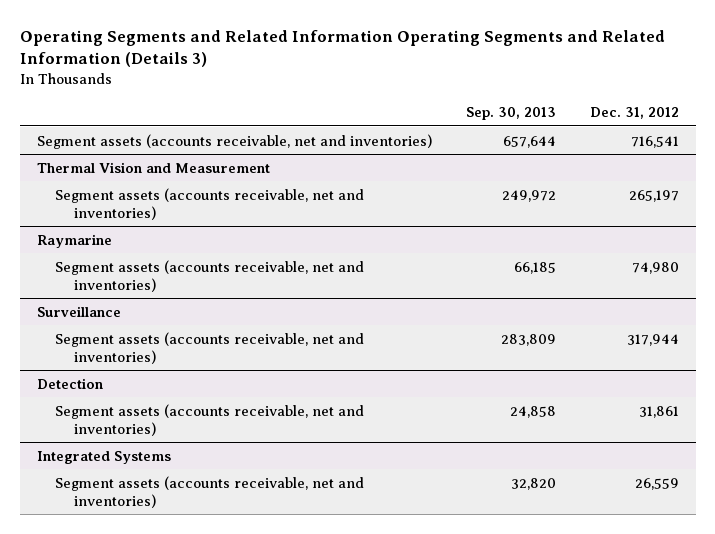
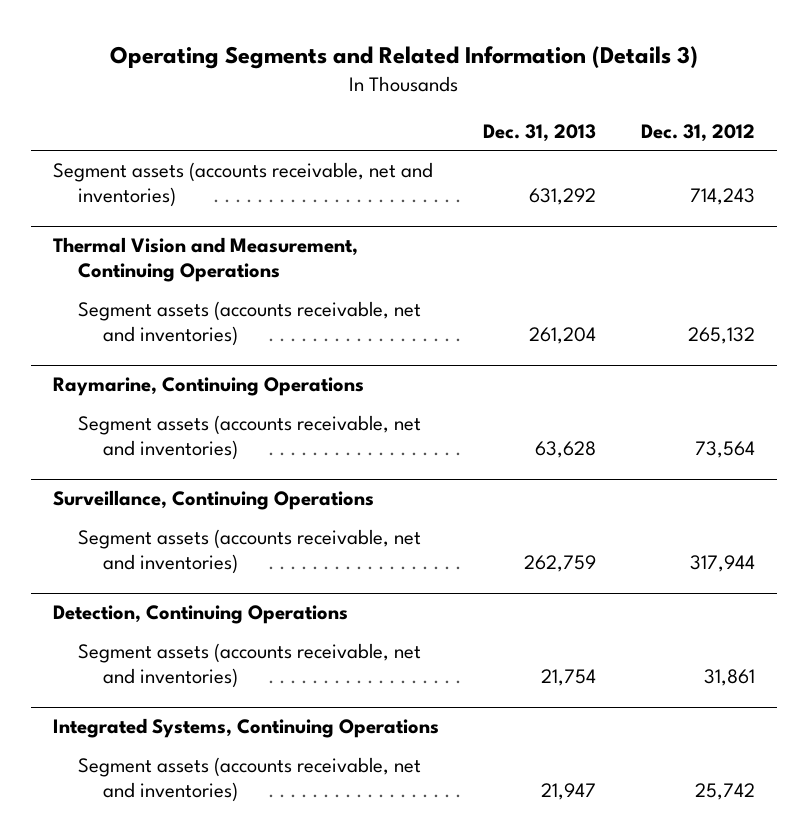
- Operating Segments and Related Information Operating Segments and Related Information (Details 3)
+ Operating Segments and Related Information (Details 3)
- | Sep. 30, 2013 | Dec. 31, 2012
+ | Dec. 31, 2013 | Dec. 31, 2012
- Segment assets (accounts receivable, net and inventories) | 657,644 | 716,541
- Thermal Vision and Measurement
- Segment assets (accounts receivable, net and inventories) | 249,972 | 265,197
- Raymarine
- Segment assets (accounts receivable, net and inventories) | 66,185 | 74,980
- Surveillance
+ Segment assets (accounts receivable, net and inventories) | 631,292 | 714,243
+ Thermal Vision and Measurement, Continuing Operations
+ Segment assets (accounts receivable, net and inventories) | 261,204 | 265,132
+ Raymarine, Continuing Operations
+ Segment assets (accounts receivable, net and inventories) | 63,628 | 73,564
+ Surveillance, Continuing Operations
- Detection
+ Detection, Continuing Operations
- Integrated Systems
- Segment assets (accounts receivable, net and inventories) | 32,820 | 26,559
+ Integrated Systems, Continuing Operations
+ Segment assets (accounts receivable, net and inventories) | 21,947 | 25,742

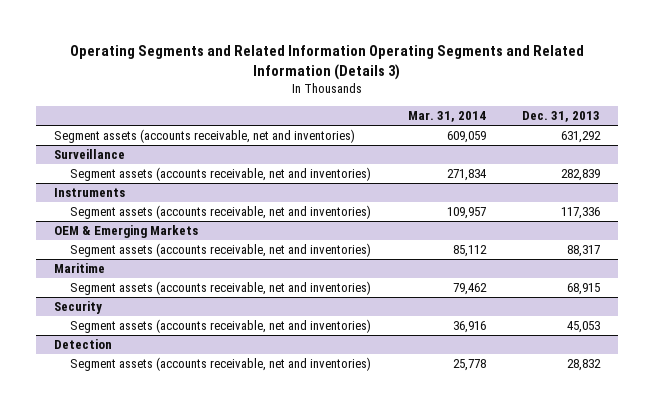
- Operating Segments and Related Information (Details 3)
+ Operating Segments and Related Information Operating Segments and Related Information (Details 3)
- | Dec. 31, 2013 | Dec. 31, 2012
+ | Mar. 31, 2014 | Dec. 31, 2013
- Thermal Vision and Measurement, Continuing Operations
- Segment assets (accounts receivable, net and inventories) | 261,204 | 265,132
- Raymarine, Continuing Operations
- Segment assets (accounts receivable, net and inventories) | 63,628 | 73,564
- Surveillance, Continuing Operations
- Segment assets (accounts receivable, net and inventories) | 262,759 | 317,944
- Detection, Continuing Operations
- Segment assets (accounts receivable, net and inventories) | 21,754 | 31,861
- Integrated Systems, Continuing Operations
- Segment assets (accounts receivable, net and inventories) | 21,947 | 25,742
+ Surveillance
+ Segment assets (accounts receivable, net and inventories) | 271,834 | 282,839
+ Instruments
+ Segment assets (accounts receivable, net and inventories) | 109,957 | 117,336
+ OEM & Emerging Markets
+ Segment assets (accounts receivable, net and inventories) | 85,112 | 88,317
+ Maritime
+ Segment assets (accounts receivable, net and inventories) | 79,462 | 68,915
+ Security
+ Segment assets (accounts receivable, net and inventories) | 36,916 | 45,053
+ Detection
+ Segment assets (accounts receivable, net and inventories) | 25,778 | 28,832

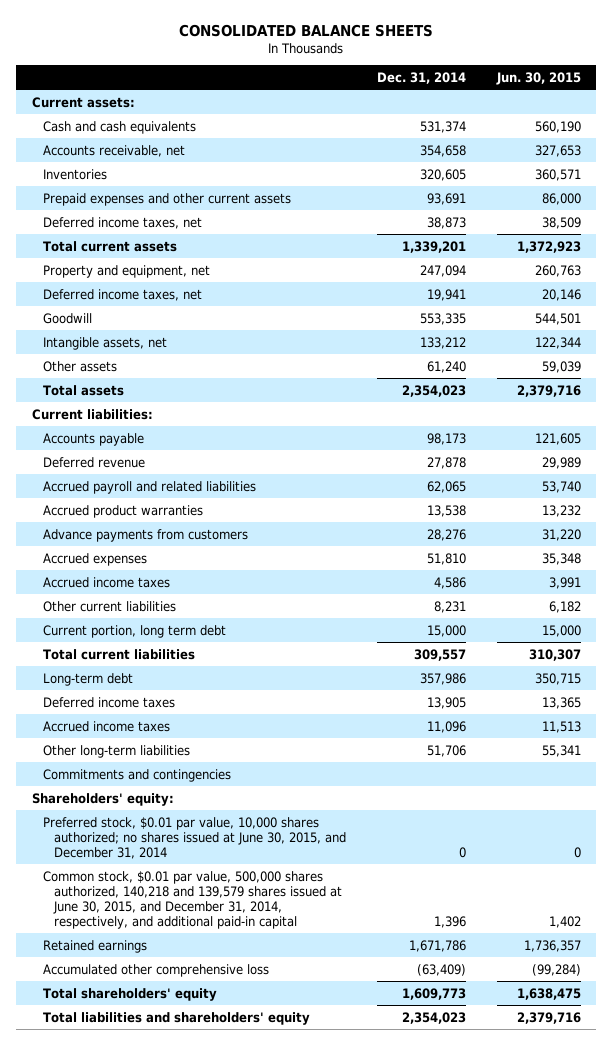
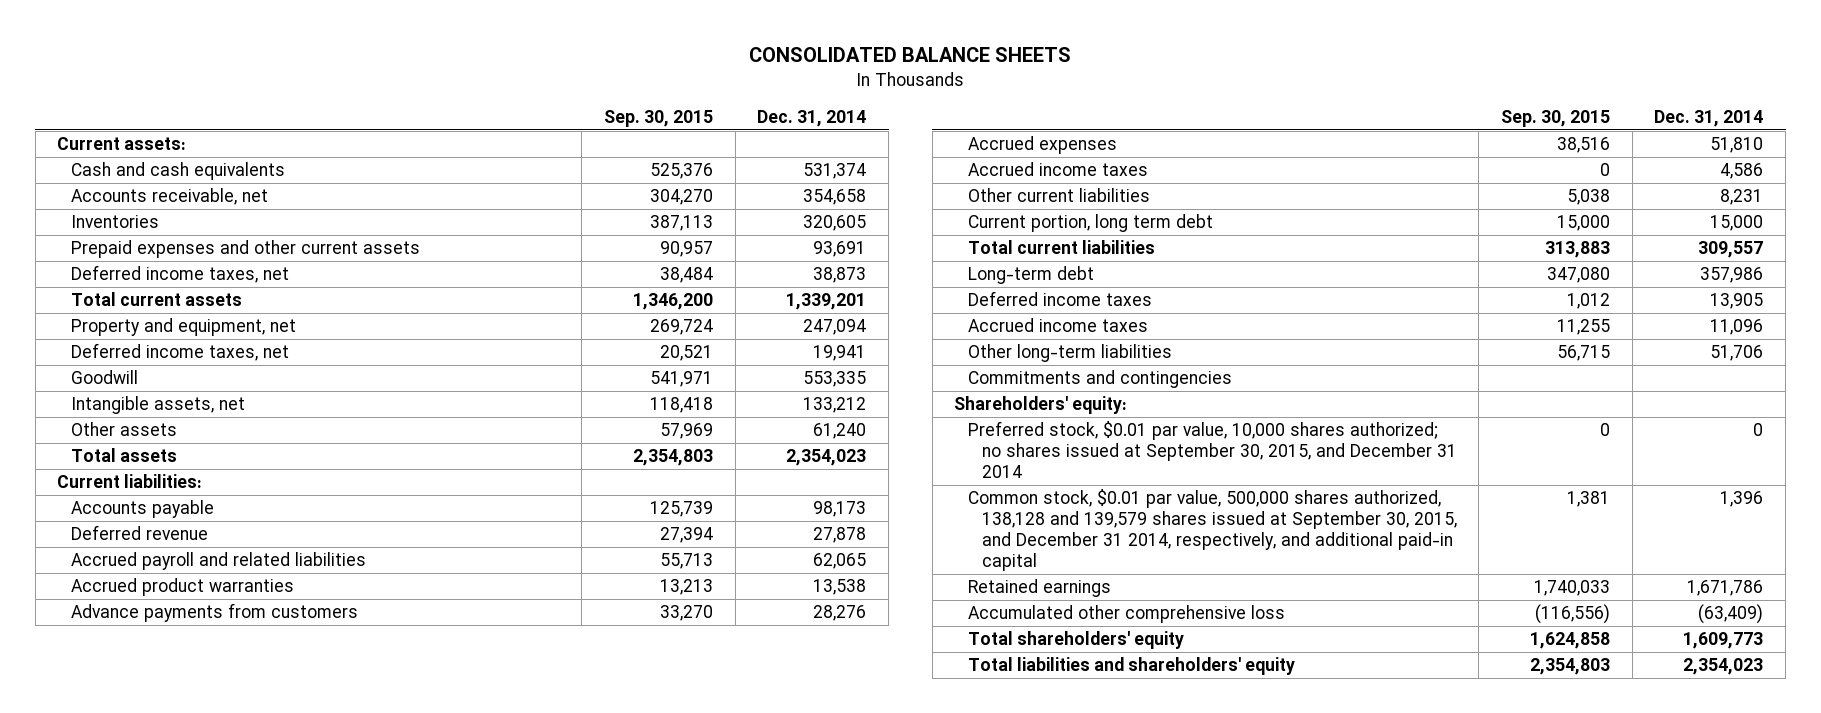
- | Dec. 31, 2014 | Jun. 30, 2015
+ | Sep. 30, 2015 | Dec. 31, 2014
- Preferred stock, $0.01 par value, 10,000 shares authorized; no shares issued at June 30, 2015, and December 31, 2014 | 0 | 0
- Common stock, $0.01 par value, 500,000 shares authorized, 140,218 and 139,579 shares issued at June 30, 2015, and December 31, 2014, respectively, and additional paid-in capital | 1,396 | 1,402
+ Preferred stock, $0.01 par value, 10,000 shares authorized; no shares issued at September 30, 2015, and December 31 2014 | 0 | 0
+ Common stock, $0.01 par value, 500,000 shares authorized, 138,128 and 139,579 shares issued at September 30, 2015, and December 31 2014, respectively, and additional paid-in capital | 1,381 | 1,396

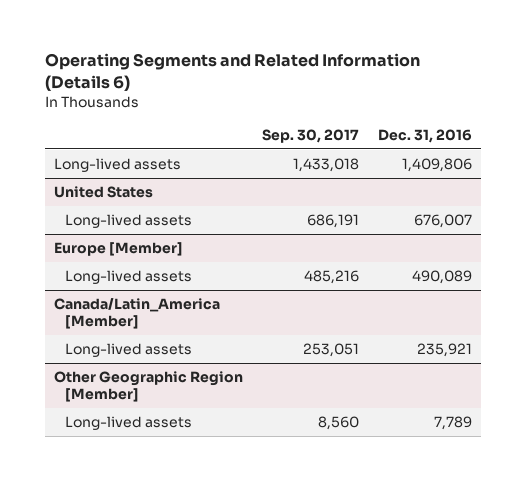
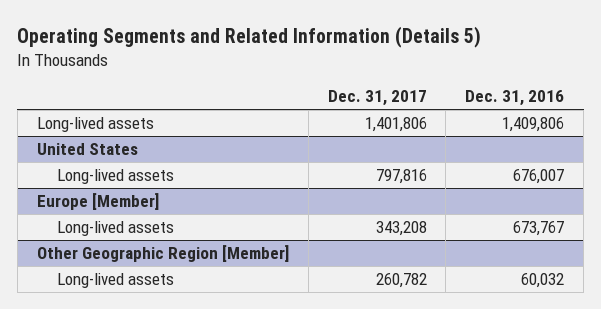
- Operating Segments and Related Information (Details 6)
+ Operating Segments and Related Information (Details 5)
- | Sep. 30, 2017 | Dec. 31, 2016
+ | Dec. 31, 2017 | Dec. 31, 2016
@ Europe [Member]
- Long-lived assets | 485,216 | 490,089
- Canada/Latin_America [Member]
- Long-lived assets | 253,051 | 235,921
@ Europe [Member]
+ Long-lived assets | 343,208 | 673,767
@ Other Geographic Region [Member]
- Long-lived assets | 8,560 | 7,789
+ Long-lived assets | 260,782 | 60,032

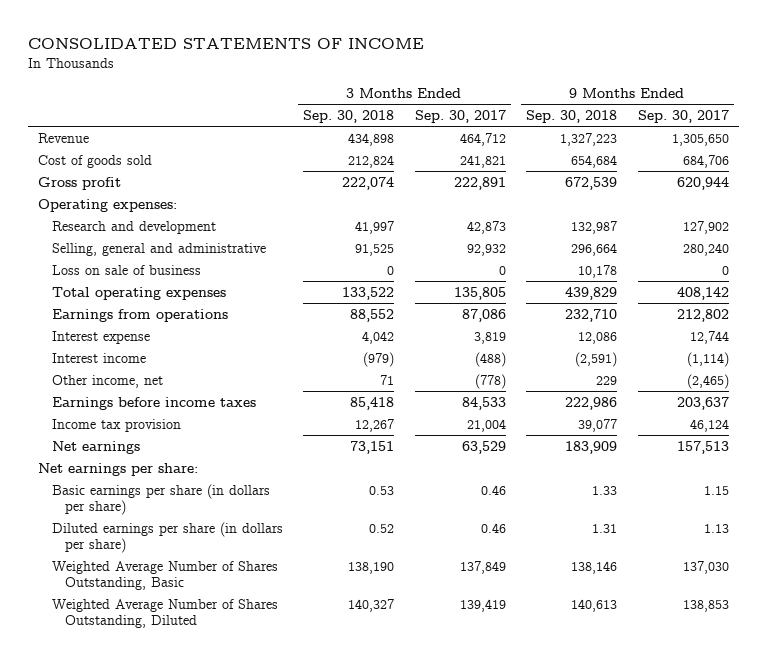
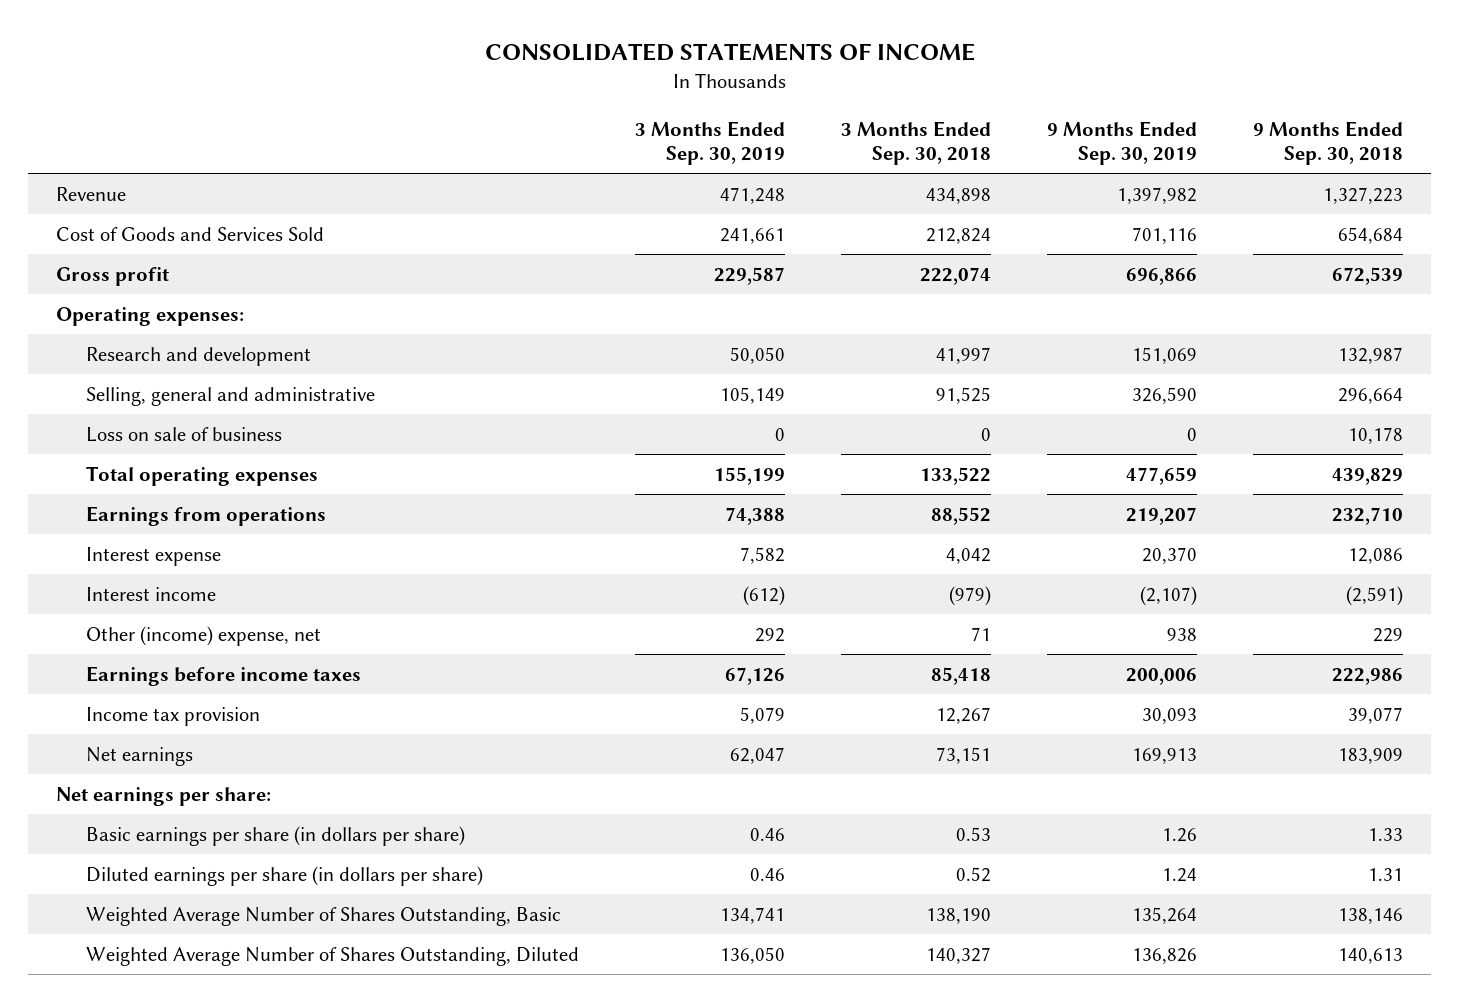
- | 3 Months Ended Sep. 30, 2018 | 3 Months Ended Sep. 30, 2017 | 9 Months Ended Sep. 30, 2018 | 9 Months Ended Sep. 30, 2017
+ | 3 Months Ended Sep. 30, 2019 | 3 Months Ended Sep. 30, 2018 | 9 Months Ended Sep. 30, 2019 | 9 Months Ended Sep. 30, 2018
- Cost of goods sold | 212,824 | 241,821 | 654,684 | 684,706
+ Cost of Goods and Services Sold | 241,661 | 212,824 | 701,116 | 654,684
- Other income, net | 71 | (778) | 229 | (2,465)
+ Other (income) expense, net | 292 | 71 | 938 | 229

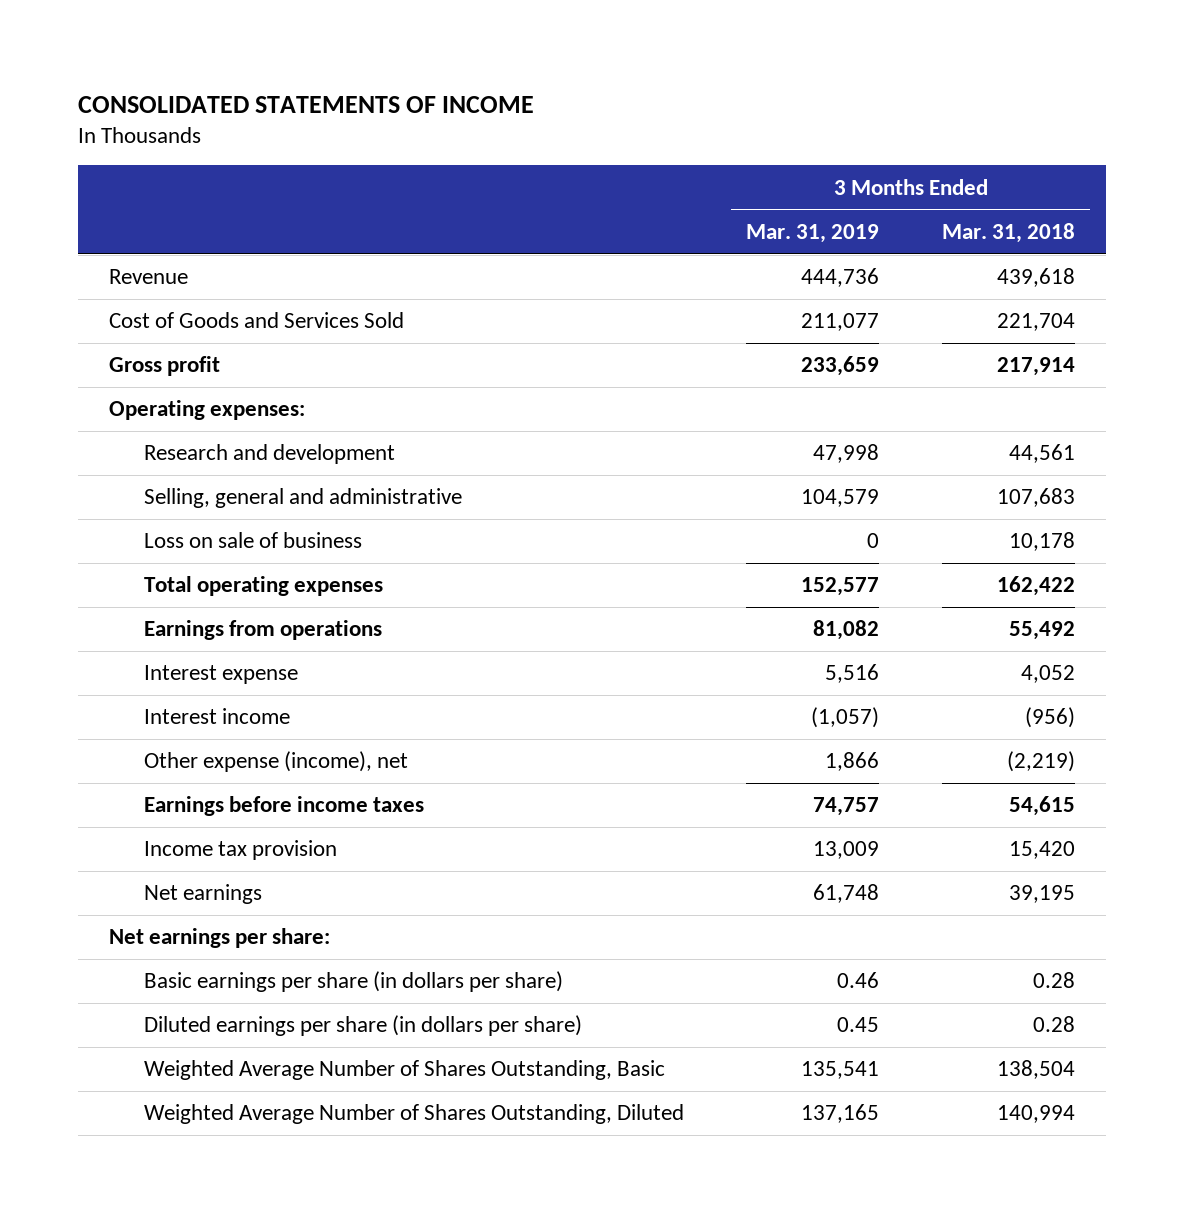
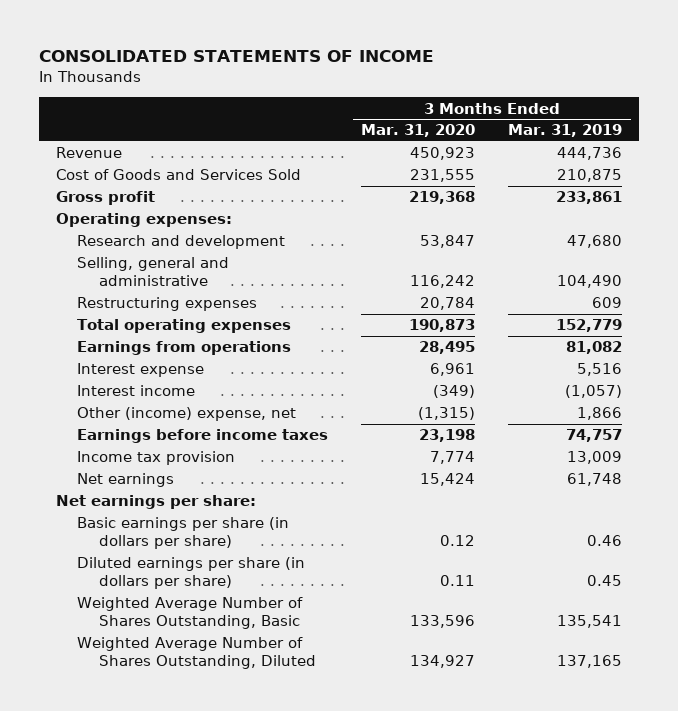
- | 3 Months Ended Mar. 31, 2019 | 3 Months Ended Mar. 31, 2018
+ | 3 Months Ended Mar. 31, 2020 | 3 Months Ended Mar. 31, 2019
- Cost of Goods and Services Sold | 211,077 | 221,704
- Gross profit | 233,659 | 217,914
+ Cost of Goods and Services Sold | 231,555 | 210,875
+ Gross profit | 219,368 | 233,861
- Research and development | 47,998 | 44,561
- Selling, general and administrative | 104,579 | 107,683
- Loss on sale of business | 0 | 10,178
- Total operating expenses | 152,577 | 162,422
+ Research and development | 53,847 | 47,680
+ Selling, general and administrative | 116,242 | 104,490
+ Restructuring expenses | 20,784 | 609
+ Total operating expenses | 190,873 | 152,779
- Other expense (income), net | 1,866 | (2,219)
+ Other (income) expense, net | (1,315) | 1,866

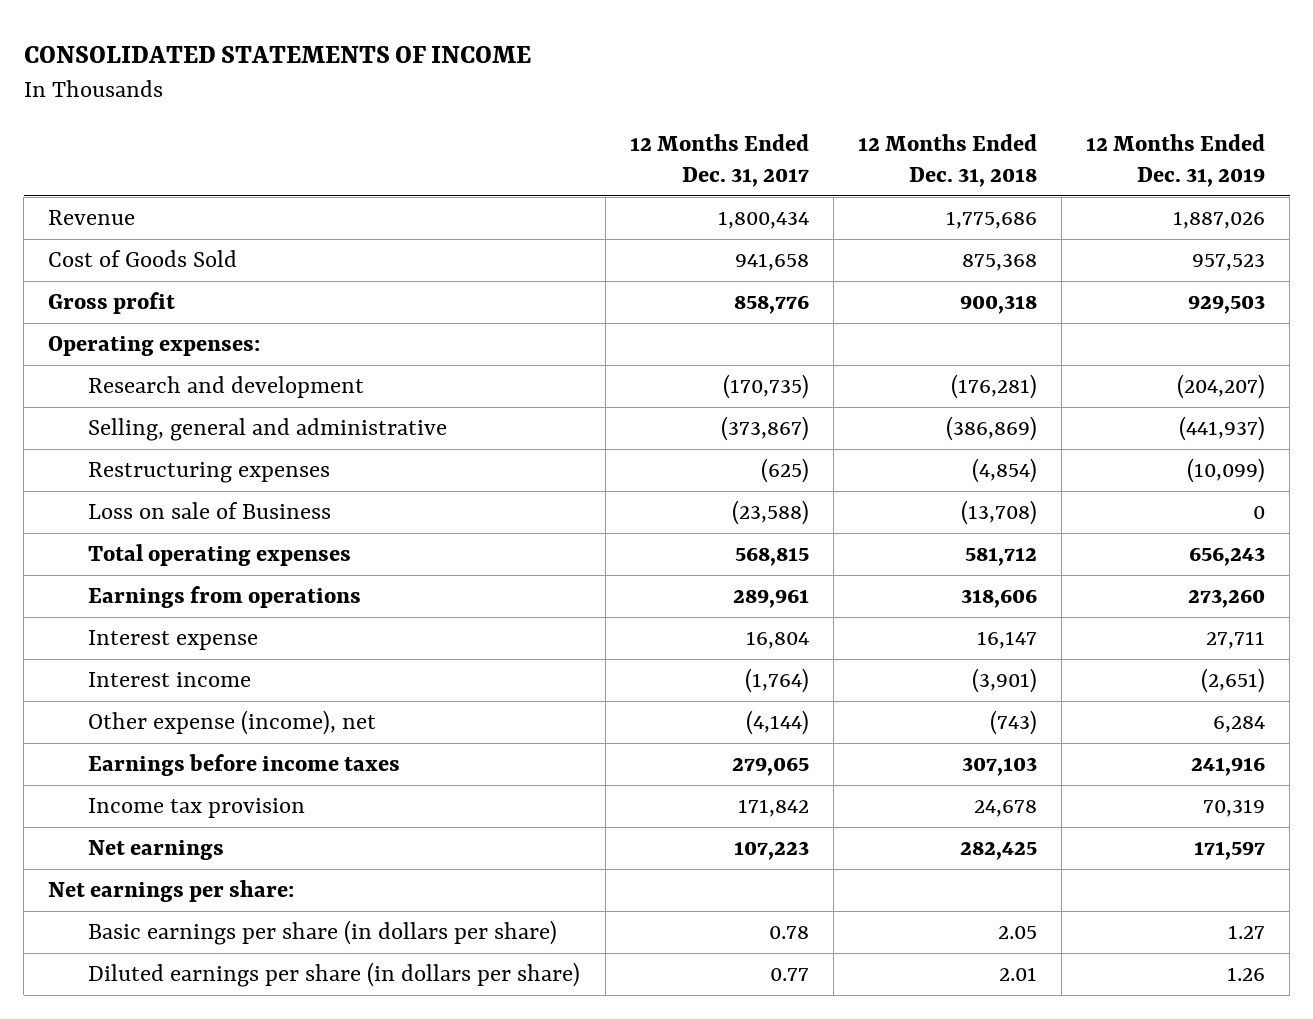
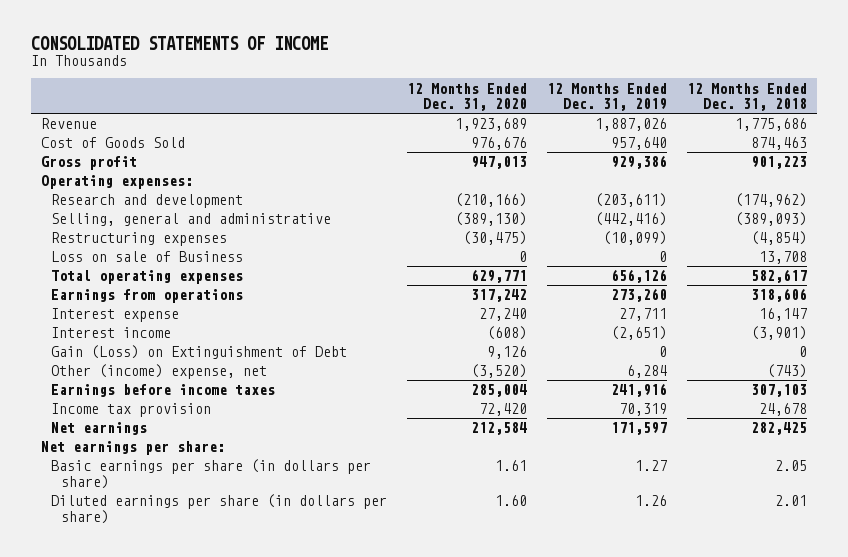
- | 12 Months Ended Dec. 31, 2017 | 12 Months Ended Dec. 31, 2018 | 12 Months Ended Dec. 31, 2019
+ | 12 Months Ended Dec. 31, 2020 | 12 Months Ended Dec. 31, 2019 | 12 Months Ended Dec. 31, 2018
- Cost of Goods Sold | 941,658 | 875,368 | 957,523
- Gross profit | 858,776 | 900,318 | 929,503
+ Cost of Goods Sold | 976,676 | 957,640 | 874,463
+ Gross profit | 947,013 | 929,386 | 901,223
- Research and development | (170,735) | (176,281) | (204,207)
- Selling, general and administrative | (373,867) | (386,869) | (441,937)
+ Research and development | (210,166) | (203,611) | (174,962)
+ Selling, general and administrative | (389,130) | (442,416) | (389,093)
- Loss on sale of Business | (23,588) | (13,708) | 0
- Total operating expenses | 568,815 | 581,712 | 656,243
+ Loss on sale of Business | 0 | 0 | 13,708
+ Total operating expenses | 629,771 | 656,126 | 582,617
- Other expense (income), net | (4,144) | (743) | 6,284
+ Gain (Loss) on Extinguishment of Debt | 9,126 | 0 | 0
+ Other (income) expense, net | (3,520) | 6,284 | (743)

